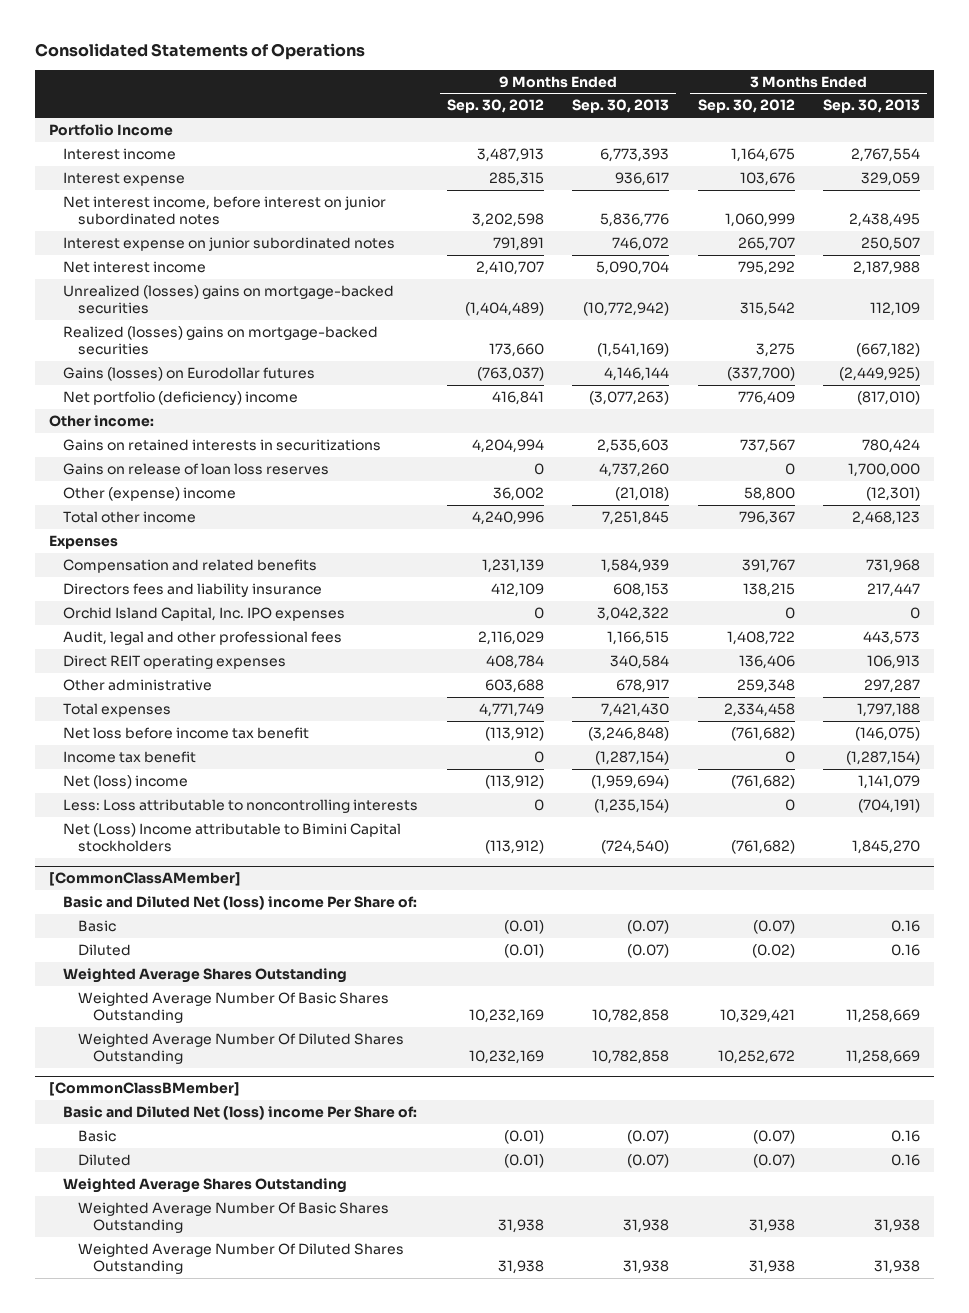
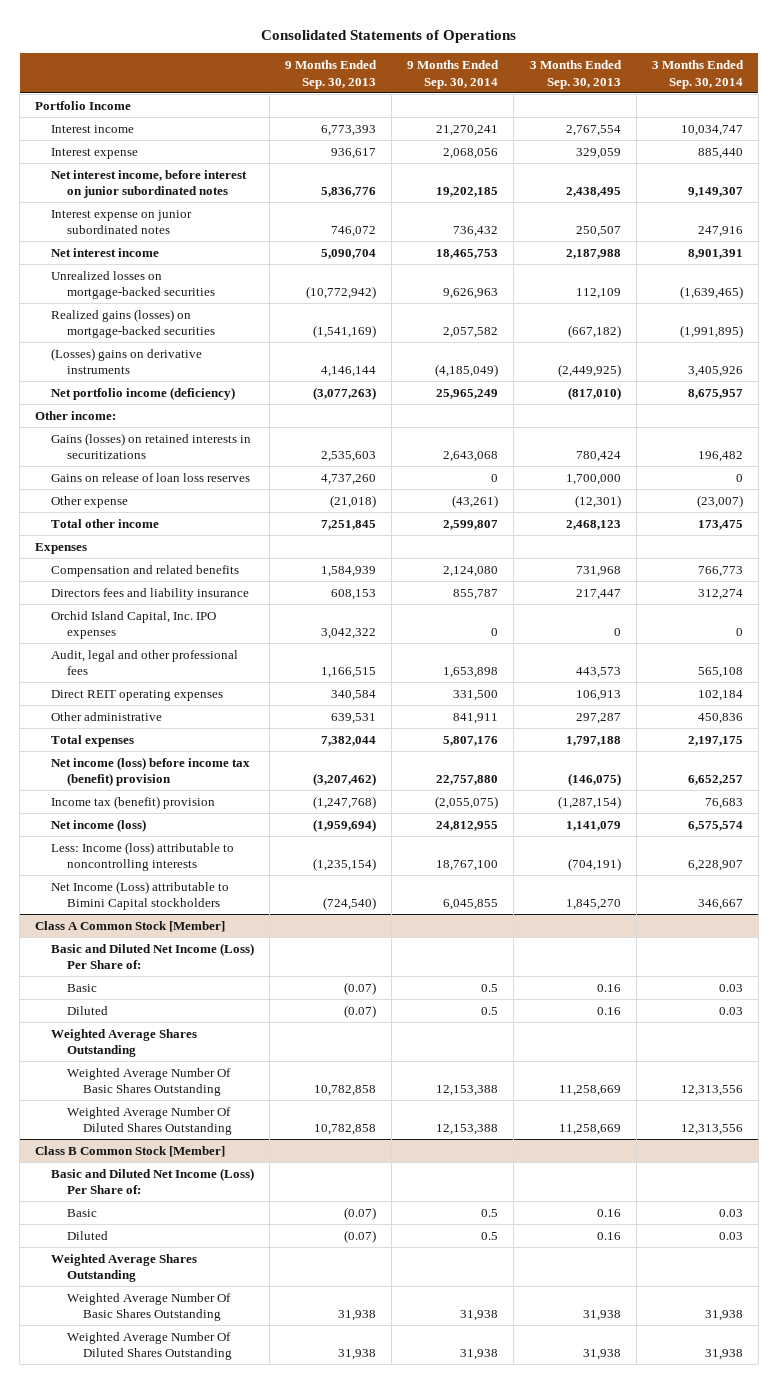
- | 9 Months Ended Sep. 30, 2012 | 9 Months Ended Sep. 30, 2013 | 3 Months Ended Sep. 30, 2012 | 3 Months Ended Sep. 30, 2013
+ | 9 Months Ended Sep. 30, 2013 | 9 Months Ended Sep. 30, 2014 | 3 Months Ended Sep. 30, 2013 | 3 Months Ended Sep. 30, 2014
- Unrealized (losses) gains on mortgage-backed securities | (1,404,489) | (10,772,942) | 315,542 | 112,109
- Realized (losses) gains on mortgage-backed securities | 173,660 | (1,541,169) | 3,275 | (667,182)
- Gains (losses) on Eurodollar futures | (763,037) | 4,146,144 | (337,700) | (2,449,925)
- Net portfolio (deficiency) income | 416,841 | (3,077,263) | 776,409 | (817,010)
+ Unrealized losses on mortgage-backed securities | (10,772,942) | 9,626,963 | 112,109 | (1,639,465)
+ Realized gains (losses) on mortgage-backed securities | (1,541,169) | 2,057,582 | (667,182) | (1,991,895)
+ (Losses) gains on derivative instruments | 4,146,144 | (4,185,049) | (2,449,925) | 3,405,926
+ Net portfolio income (deficiency) | (3,077,263) | 25,965,249 | (817,010) | 8,675,957
- Gains on retained interests in securitizations | 4,204,994 | 2,535,603 | 737,567 | 780,424
+ Gains (losses) on retained interests in securitizations | 2,535,603 | 2,643,068 | 780,424 | 196,482
- Other (expense) income | 36,002 | (21,018) | 58,800 | (12,301)
+ Other expense | (21,018) | (43,261) | (12,301) | (23,007)
- Other administrative | 603,688 | 678,917 | 259,348 | 297,287
- Total expenses | 4,771,749 | 7,421,430 | 2,334,458 | 1,797,188
- Net loss before income tax benefit | (113,912) | (3,246,848) | (761,682) | (146,075)
- Income tax benefit | 0 | (1,287,154) | 0 | (1,287,154)
- Net (loss) income | (113,912) | (1,959,694) | (761,682) | 1,141,079
- Less: Loss attributable to noncontrolling interests | 0 | (1,235,154) | 0 | (704,191)
- Net (Loss) Income attributable to Bimini Capital stockholders | (113,912) | (724,540) | (761,682) | 1,845,270
- [CommonClassAMember]
- Basic and Diluted Net (loss) income Per Share of:
+ Other administrative | 639,531 | 841,911 | 297,287 | 450,836
+ Total expenses | 7,382,044 | 5,807,176 | 1,797,188 | 2,197,175
+ Net income (loss) before income tax (benefit) provision | (3,207,462) | 22,757,880 | (146,075) | 6,652,257
+ Income tax (benefit) provision | (1,247,768) | (2,055,075) | (1,287,154) | 76,683
+ Net income (loss) | (1,959,694) | 24,812,955 | 1,141,079 | 6,575,574
+ Less: Income (loss) attributable to noncontrolling interests | (1,235,154) | 18,767,100 | (704,191) | 6,228,907
+ Net Income (Loss) attributable to Bimini Capital stockholders | (724,540) | 6,045,855 | 1,845,270 | 346,667
+ Class A Common Stock [Member]
+ Basic and Diluted Net Income (Loss) Per Share of:
- [CommonClassBMember]
- Basic and Diluted Net (loss) income Per Share of:
+ Class B Common Stock [Member]
+ Basic and Diluted Net Income (Loss) Per Share of:

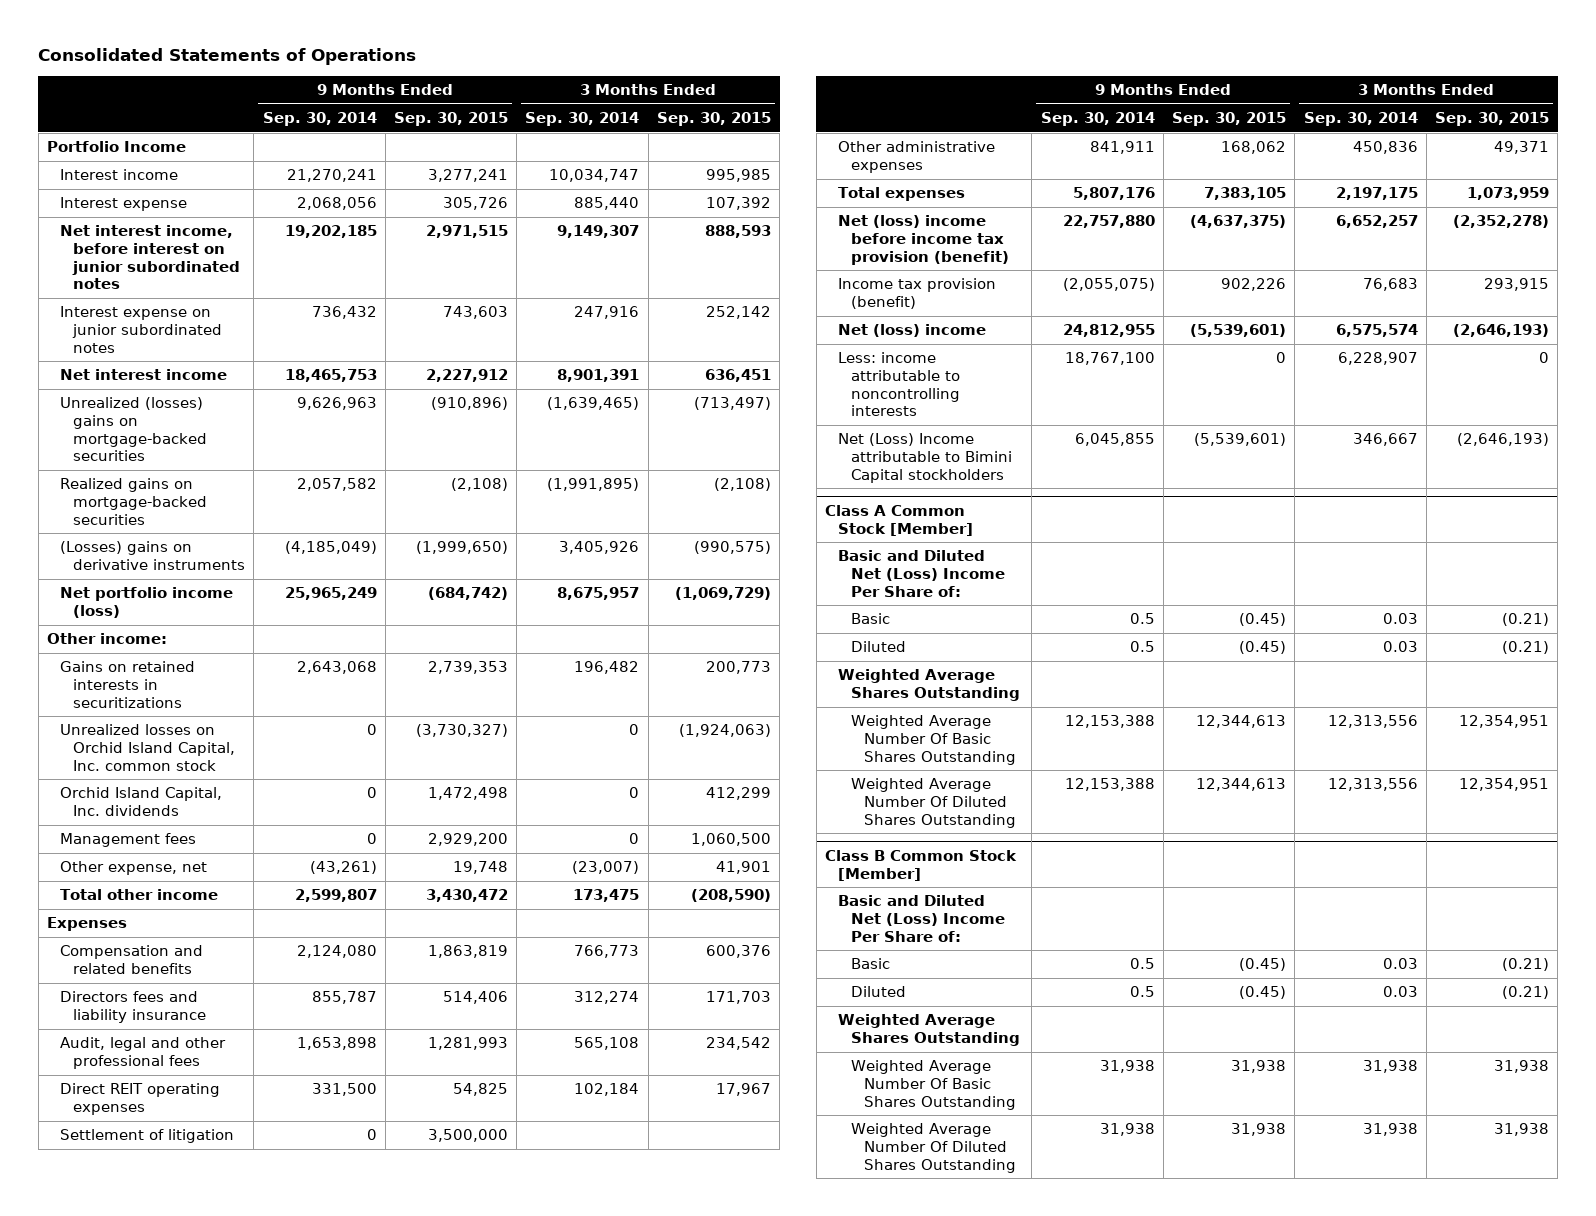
- | 9 Months Ended Sep. 30, 2013 | 9 Months Ended Sep. 30, 2014 | 3 Months Ended Sep. 30, 2013 | 3 Months Ended Sep. 30, 2014
+ | 9 Months Ended Sep. 30, 2014 | 9 Months Ended Sep. 30, 2015 | 3 Months Ended Sep. 30, 2014 | 3 Months Ended Sep. 30, 2015
- Unrealized losses on mortgage-backed securities | (10,772,942) | 9,626,963 | 112,109 | (1,639,465)
- Realized gains (losses) on mortgage-backed securities | (1,541,169) | 2,057,582 | (667,182) | (1,991,895)
+ Unrealized (losses) gains on mortgage-backed securities | 9,626,963 | (910,896) | (1,639,465) | (713,497)
+ Realized gains on mortgage-backed securities | 2,057,582 | (2,108) | (1,991,895) | (2,108)
- Net portfolio income (deficiency) | (3,077,263) | 25,965,249 | (817,010) | 8,675,957
+ Net portfolio income (loss) | 25,965,249 | (684,742) | 8,675,957 | (1,069,729)
- Gains (losses) on retained interests in securitizations | 2,535,603 | 2,643,068 | 780,424 | 196,482
- Gains on release of loan loss reserves | 4,737,260 | 0 | 1,700,000 | 0
- Other expense | (21,018) | (43,261) | (12,301) | (23,007)
+ Gains on retained interests in securitizations | 2,643,068 | 2,739,353 | 196,482 | 200,773
+ Unrealized losses on Orchid Island Capital, Inc. common stock | 0 | (3,730,327) | 0 | (1,924,063)
+ Orchid Island Capital, Inc. dividends | 0 | 1,472,498 | 0 | 412,299
+ Management fees | 0 | 2,929,200 | 0 | 1,060,500
+ Other expense, net | (43,261) | 19,748 | (23,007) | 41,901
- Orchid Island Capital, Inc. IPO expenses | 3,042,322 | 0 | 0 | 0
- Other administrative | 639,531 | 841,911 | 297,287 | 450,836
+ Settlement of litigation | 0 | 3,500,000 | |
+ Other administrative expenses | 841,911 | 168,062 | 450,836 | 49,371
- Net income (loss) before income tax (benefit) provision | (3,207,462) | 22,757,880 | (146,075) | 6,652,257
- Income tax (benefit) provision | (1,247,768) | (2,055,075) | (1,287,154) | 76,683
- Net income (loss) | (1,959,694) | 24,812,955 | 1,141,079 | 6,575,574
- Less: Income (loss) attributable to noncontrolling interests | (1,235,154) | 18,767,100 | (704,191) | 6,228,907
- Net Income (Loss) attributable to Bimini Capital stockholders | (724,540) | 6,045,855 | 1,845,270 | 346,667
+ Net (loss) income before income tax provision (benefit) | 22,757,880 | (4,637,375) | 6,652,257 | (2,352,278)
+ Income tax provision (benefit) | (2,055,075) | 902,226 | 76,683 | 293,915
+ Net (loss) income | 24,812,955 | (5,539,601) | 6,575,574 | (2,646,193)
+ Less: income attributable to noncontrolling interests | 18,767,100 | 0 | 6,228,907 | 0
+ Net (Loss) Income attributable to Bimini Capital stockholders | 6,045,855 | (5,539,601) | 346,667 | (2,646,193)
@ Class A Common Stock [Member]
- Basic and Diluted Net Income (Loss) Per Share of:
+ Basic and Diluted Net (Loss) Income Per Share of:
@ Class B Common Stock [Member]
- Basic and Diluted Net Income (Loss) Per Share of:
+ Basic and Diluted Net (Loss) Income Per Share of:

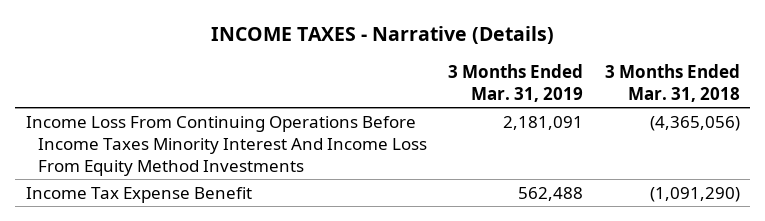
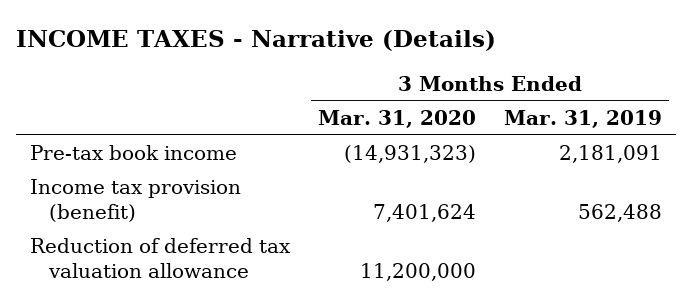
- | 3 Months Ended Mar. 31, 2019 | 3 Months Ended Mar. 31, 2018
+ | 3 Months Ended Mar. 31, 2020 | 3 Months Ended Mar. 31, 2019
- Income Loss From Continuing Operations Before Income Taxes Minority Interest And Income Loss From Equity Method Investments | 2,181,091 | (4,365,056)
- Income Tax Expense Benefit | 562,488 | (1,091,290)
+ Pre-tax book income | (14,931,323) | 2,181,091
+ Income tax provision (benefit) | 7,401,624 | 562,488
+ Reduction of deferred tax valuation allowance | 11,200,000 |

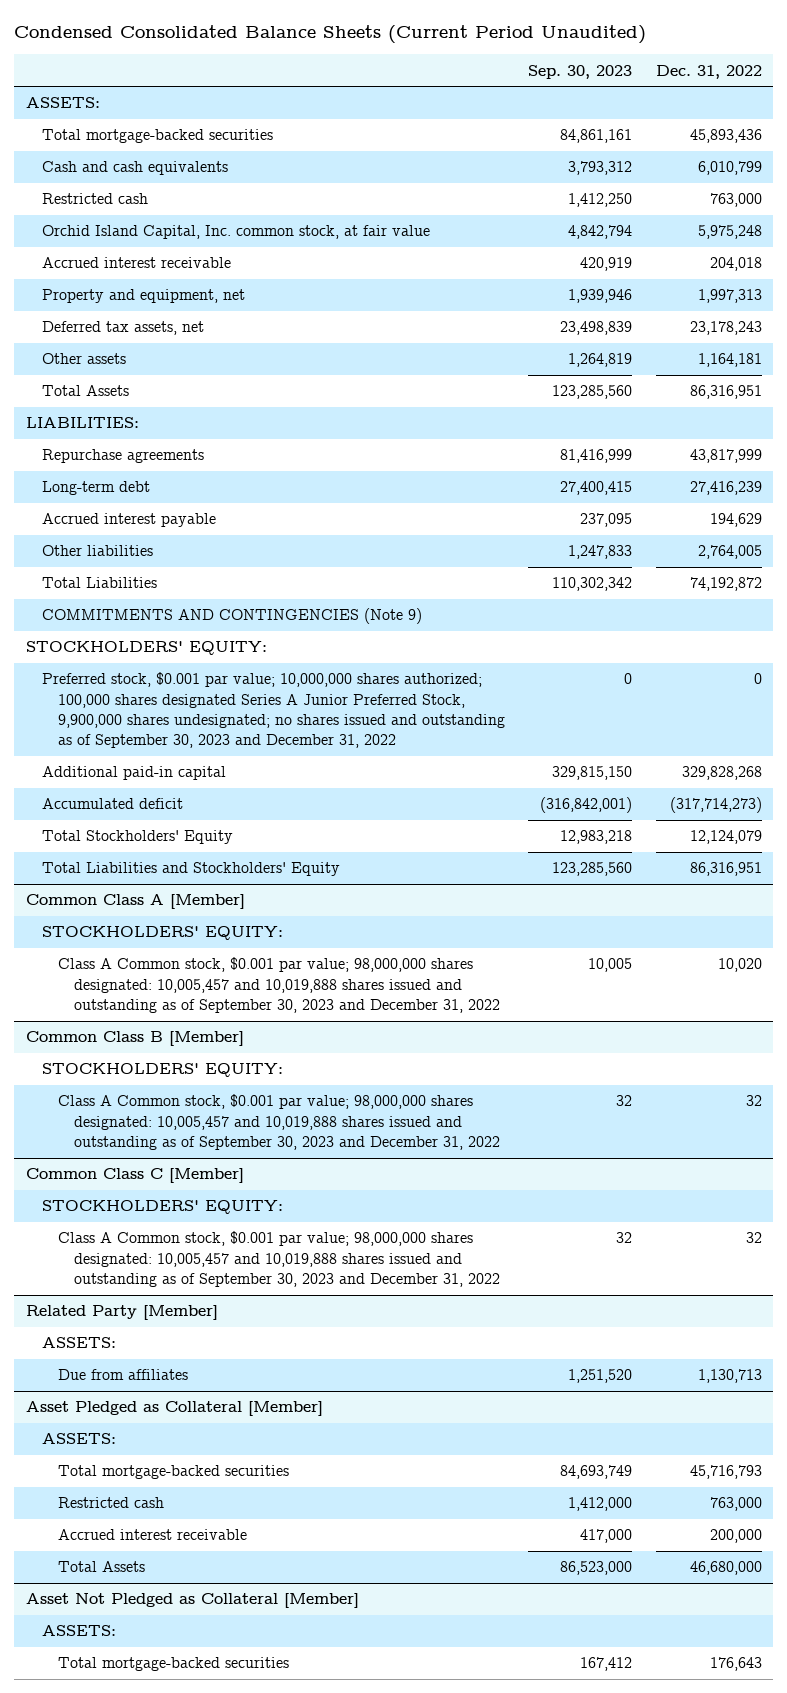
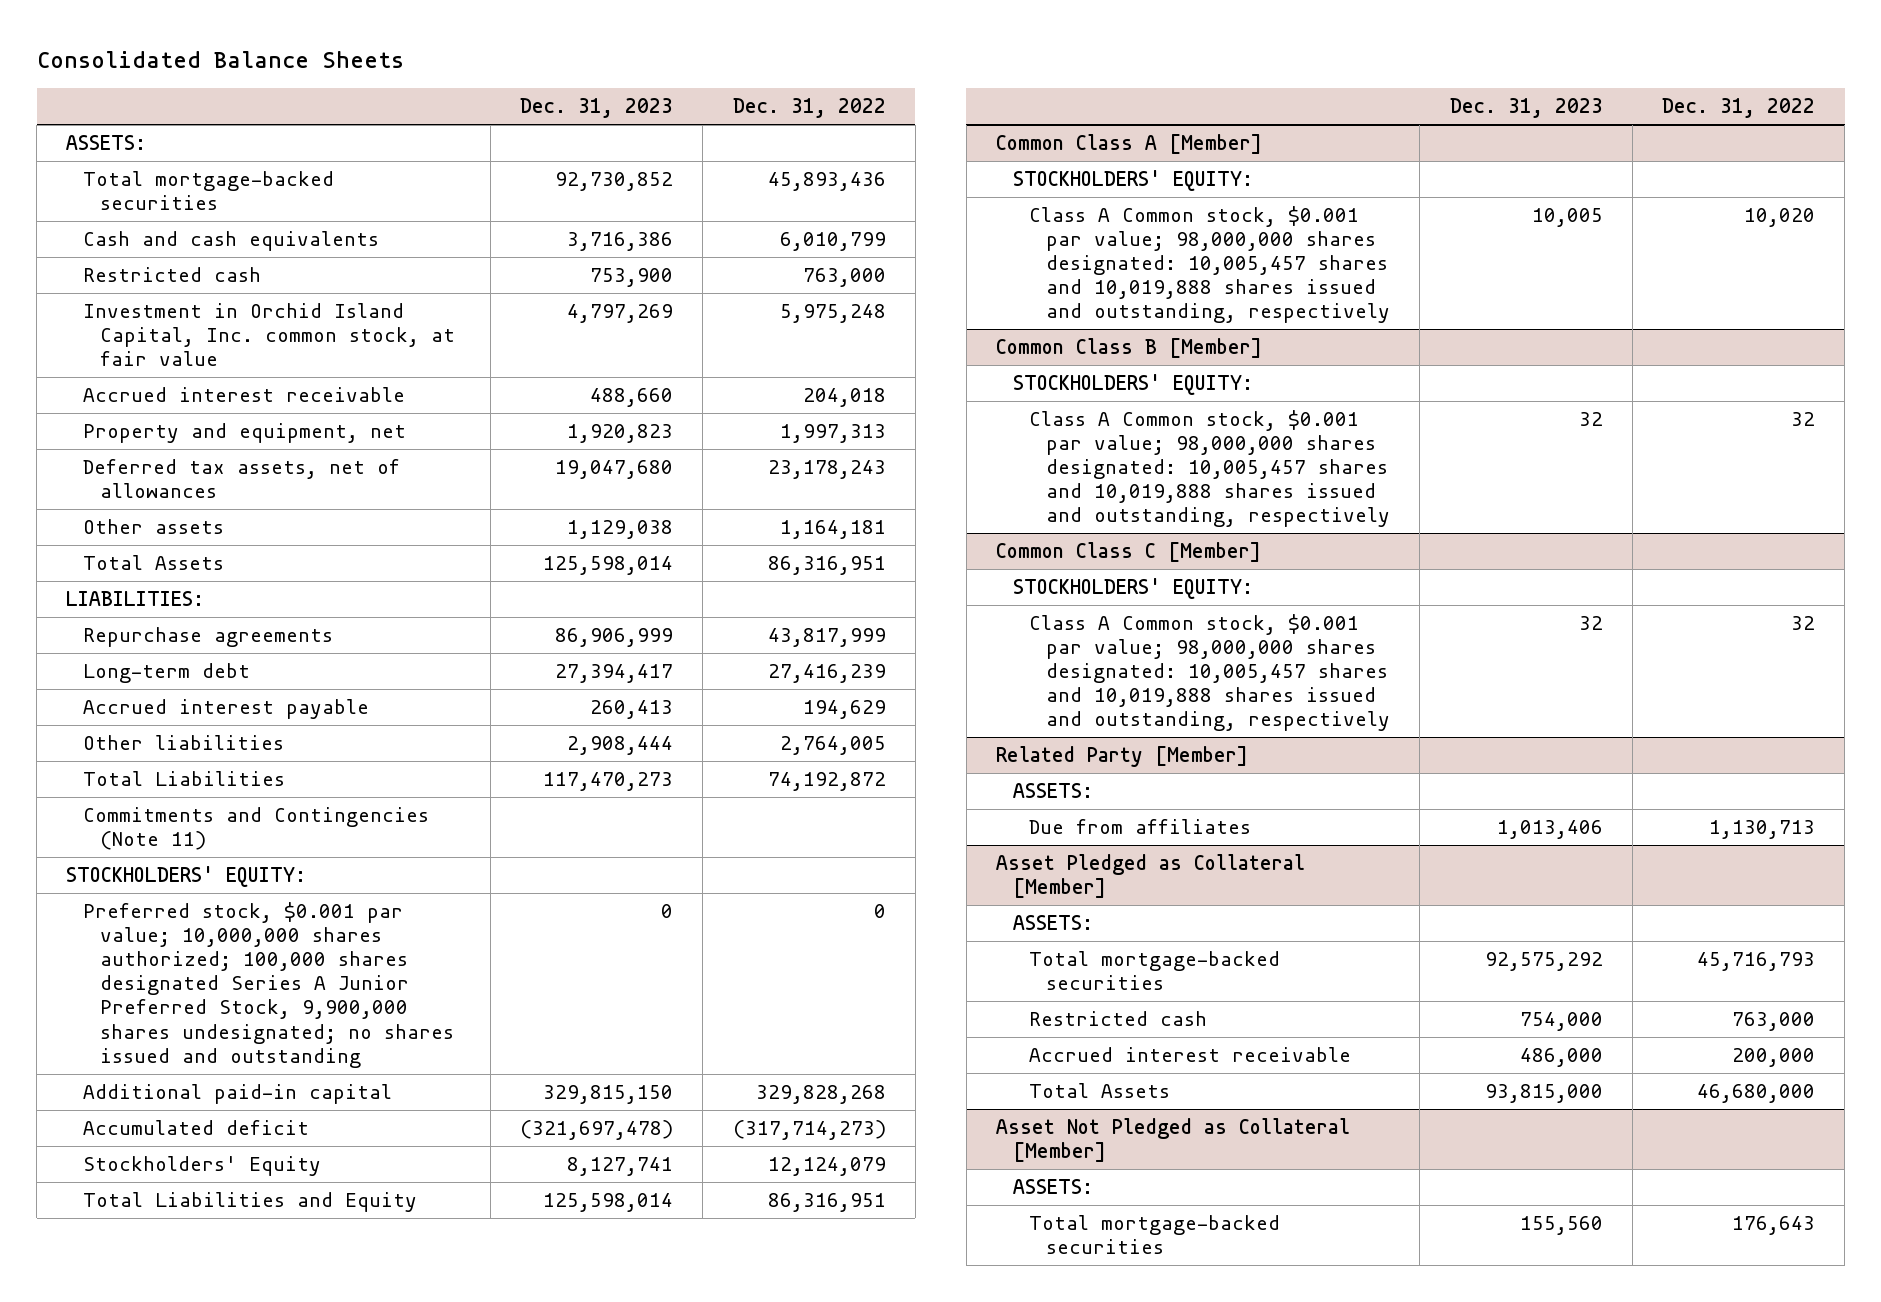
- Condensed Consolidated Balance Sheets (Current Period Unaudited)
+ Consolidated Balance Sheets
- | Sep. 30, 2023 | Dec. 31, 2022
+ | Dec. 31, 2023 | Dec. 31, 2022
- Orchid Island Capital, Inc. common stock, at fair value | 4,842,794 | 5,975,248
+ Investment in Orchid Island Capital, Inc. common stock, at fair value | 4,797,269 | 5,975,248
- Deferred tax assets, net | 23,498,839 | 23,178,243
+ Deferred tax assets, net of allowances | 19,047,680 | 23,178,243
- COMMITMENTS AND CONTINGENCIES (Note 9)
+ Commitments and Contingencies (Note 11)
- Preferred stock, $0.001 par value; 10,000,000 shares authorized; 100,000 shares designated Series A Junior Preferred Stock, 9,900,000 shares undesignated; no shares issued and outstanding as of September 30, 2023 and December 31, 2022 | 0 | 0
+ Preferred stock, $0.001 par value; 10,000,000 shares authorized; 100,000 shares designated Series A Junior Preferred Stock, 9,900,000 shares undesignated; no shares issued and outstanding | 0 | 0
- Total Stockholders' Equity | 12,983,218 | 12,124,079
- Total Liabilities and Stockholders' Equity | 123,285,560 | 86,316,951
+ Stockholders' Equity | 8,127,741 | 12,124,079
+ Total Liabilities and Equity | 125,598,014 | 86,316,951
@ Common Class A [Member]
- Class A Common stock, $0.001 par value; 98,000,000 shares designated: 10,005,457 and 10,019,888 shares issued and outstanding as of September 30, 2023 and December 31, 2022 | 10,005 | 10,020
+ Class A Common stock, $0.001 par value; 98,000,000 shares designated: 10,005,457 shares and 10,019,888 shares issued and outstanding, respectively | 10,005 | 10,020
@ Common Class B [Member]
- Class A Common stock, $0.001 par value; 98,000,000 shares designated: 10,005,457 and 10,019,888 shares issued and outstanding as of September 30, 2023 and December 31, 2022 | 32 | 32
+ Class A Common stock, $0.001 par value; 98,000,000 shares designated: 10,005,457 shares and 10,019,888 shares issued and outstanding, respectively | 32 | 32
@ Common Class C [Member]
- Class A Common stock, $0.001 par value; 98,000,000 shares designated: 10,005,457 and 10,019,888 shares issued and outstanding as of September 30, 2023 and December 31, 2022 | 32 | 32
+ Class A Common stock, $0.001 par value; 98,000,000 shares designated: 10,005,457 shares and 10,019,888 shares issued and outstanding, respectively | 32 | 32

